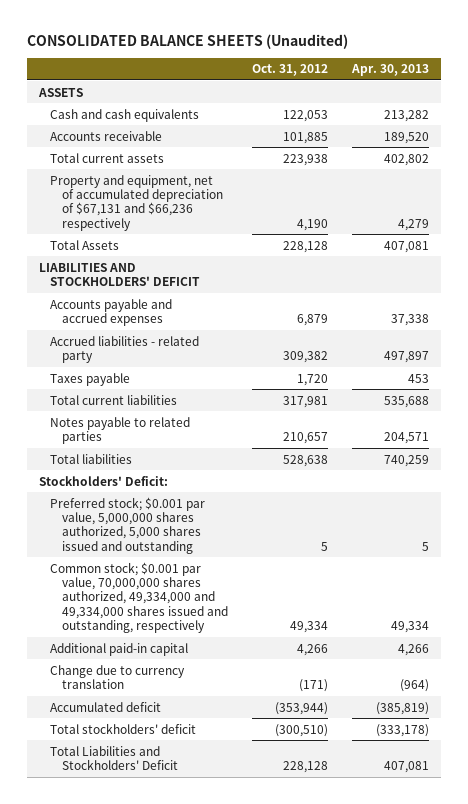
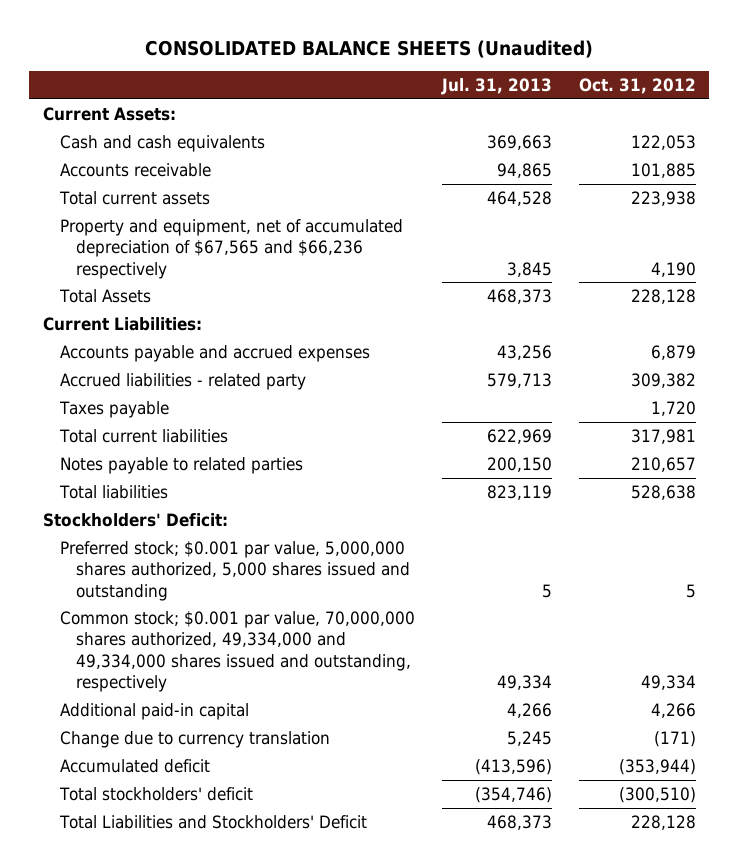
- | Oct. 31, 2012 | Apr. 30, 2013
+ | Jul. 31, 2013 | Oct. 31, 2012
- ASSETS
+ Current Assets:
- Property and equipment, net of accumulated depreciation of $67,131 and $66,236 respectively | 4,190 | 4,279
+ Property and equipment, net of accumulated depreciation of $67,565 and $66,236 respectively | 3,845 | 4,190
- LIABILITIES AND STOCKHOLDERS' DEFICIT
+ Current Liabilities:

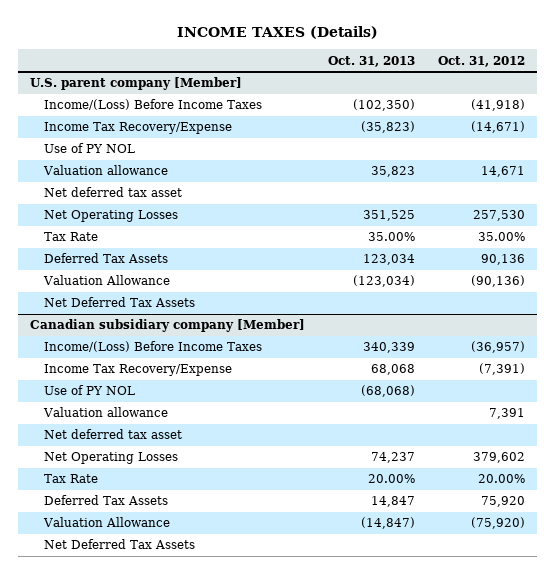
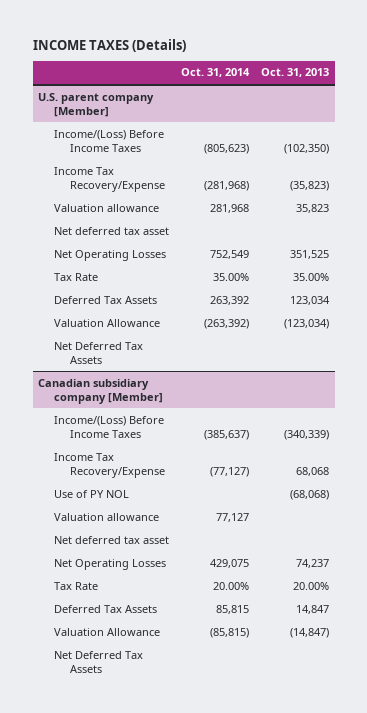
- | Oct. 31, 2013 | Oct. 31, 2012
+ | Oct. 31, 2014 | Oct. 31, 2013
@ U.S. parent company [Member]
- Use of PY NOL
@ Canadian subsidiary company [Member]
- Income/(Loss) Before Income Taxes | 340,339 | (36,957)
+ Income/(Loss) Before Income Taxes | (385,637) | (340,339)

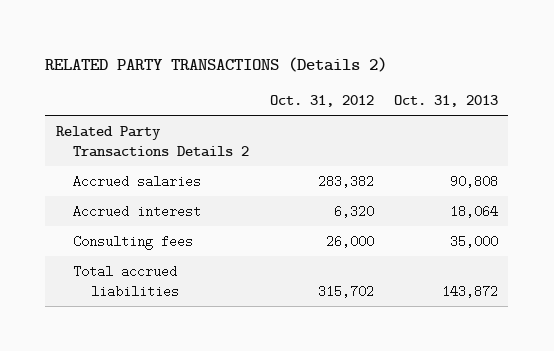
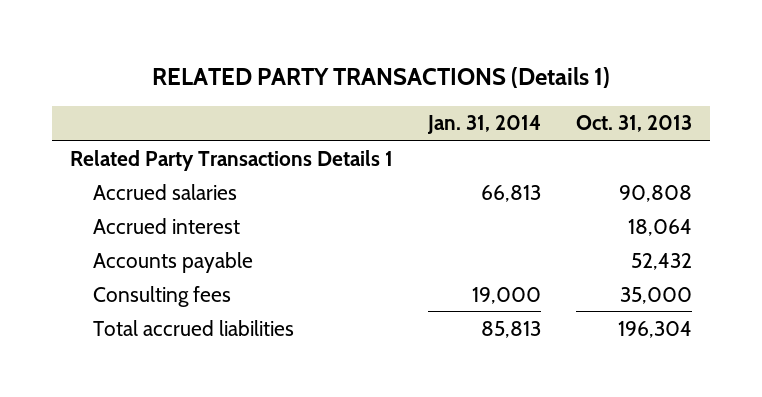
- RELATED PARTY TRANSACTIONS (Details 2)
+ RELATED PARTY TRANSACTIONS (Details 1)
- | Oct. 31, 2012 | Oct. 31, 2013
+ | Jan. 31, 2014 | Oct. 31, 2013
- Related Party Transactions Details 2
+ Related Party Transactions Details 1
+ Accounts payable | | 52,432
- Total accrued liabilities | 315,702 | 143,872
+ Total accrued liabilities | 85,813 | 196,304

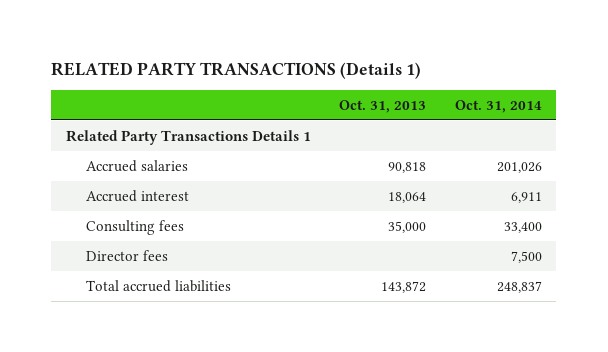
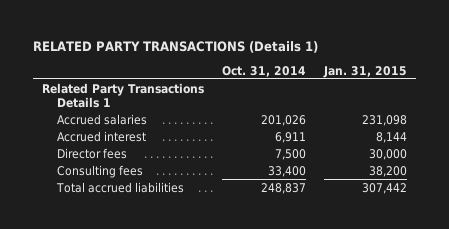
- | Oct. 31, 2013 | Oct. 31, 2014
+ | Oct. 31, 2014 | Jan. 31, 2015
moved down: Consulting fees | 33,400 | 38,200

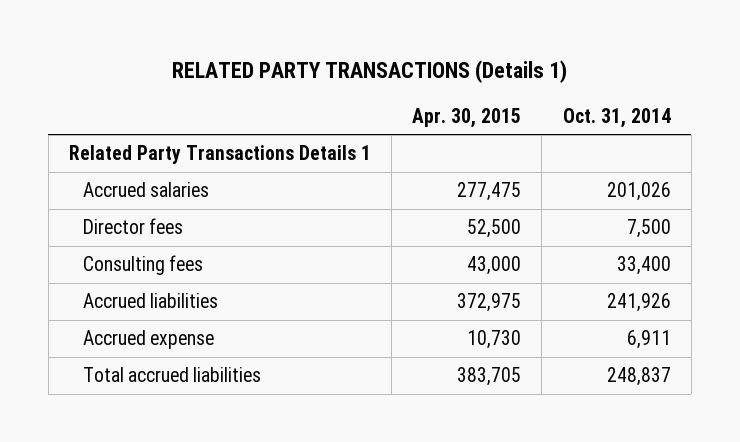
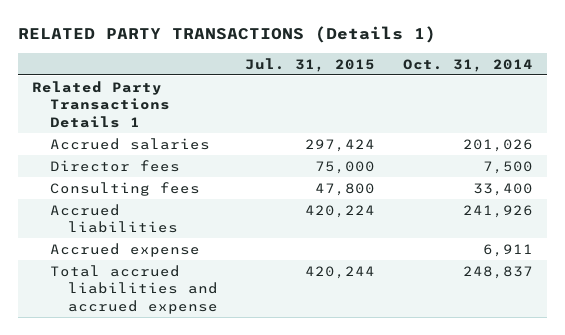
- | Apr. 30, 2015 | Oct. 31, 2014
+ | Jul. 31, 2015 | Oct. 31, 2014
- Total accrued liabilities | 383,705 | 248,837
+ Total accrued liabilities and accrued expense | 420,244 | 248,837

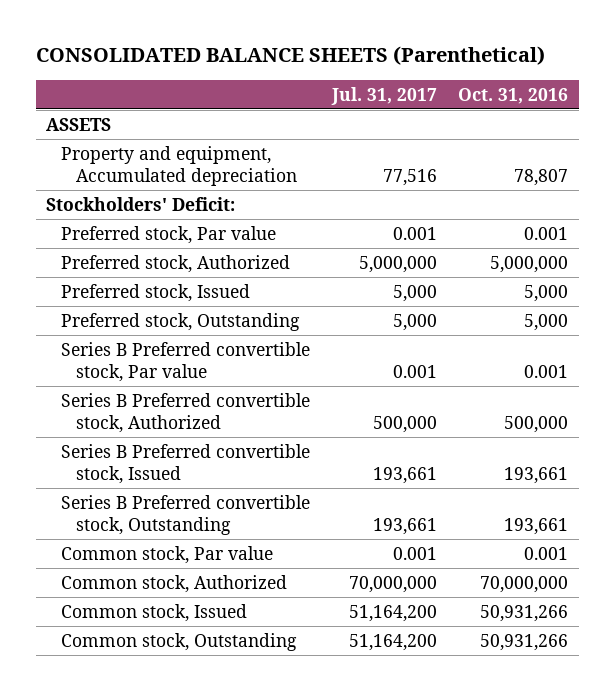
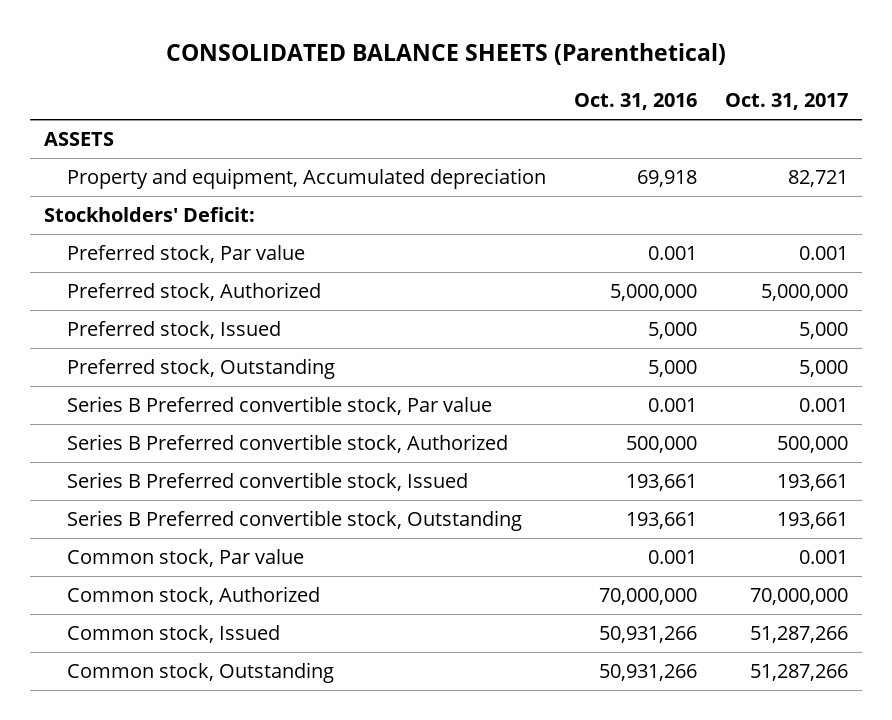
- | Jul. 31, 2017 | Oct. 31, 2016
+ | Oct. 31, 2016 | Oct. 31, 2017
- Property and equipment, Accumulated depreciation | 77,516 | 78,807
+ Property and equipment, Accumulated depreciation | 69,918 | 82,721

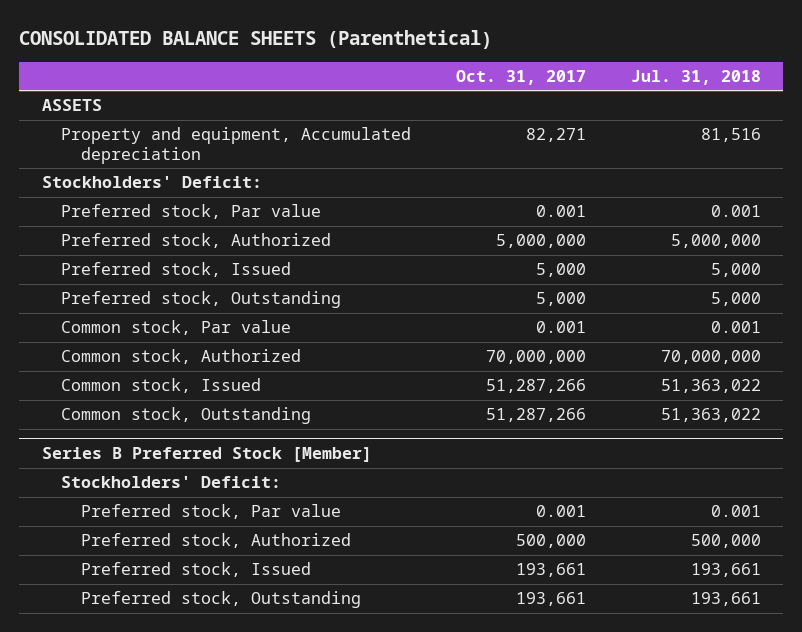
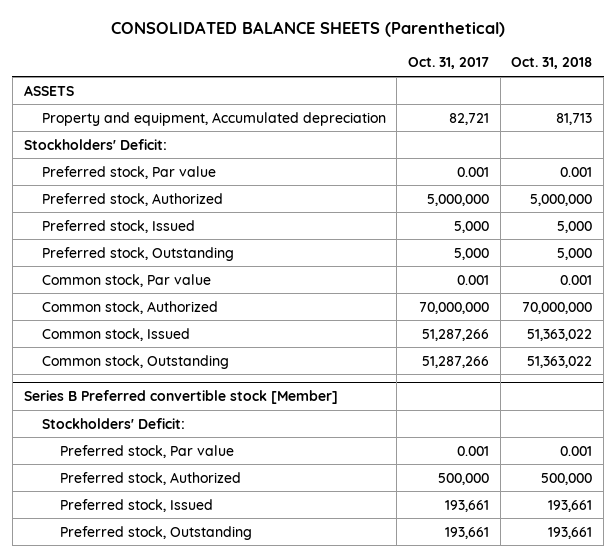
- | Oct. 31, 2017 | Jul. 31, 2018
+ | Oct. 31, 2017 | Oct. 31, 2018
- Property and equipment, Accumulated depreciation | 82,271 | 81,516
+ Property and equipment, Accumulated depreciation | 82,721 | 81,713
- Series B Preferred Stock [Member]
+ Series B Preferred convertible stock [Member]

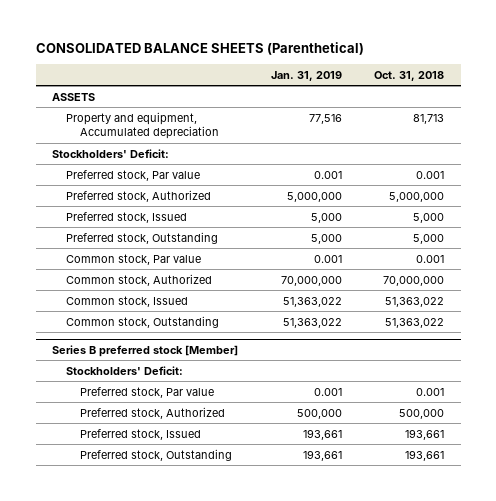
- | Oct. 31, 2017 | Oct. 31, 2018
+ | Jan. 31, 2019 | Oct. 31, 2018
- Series B Preferred convertible stock [Member]
+ Series B preferred stock [Member]

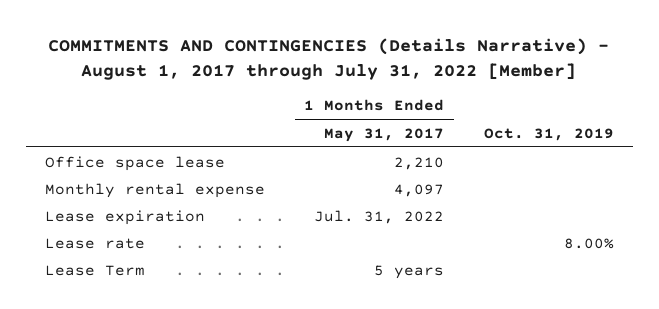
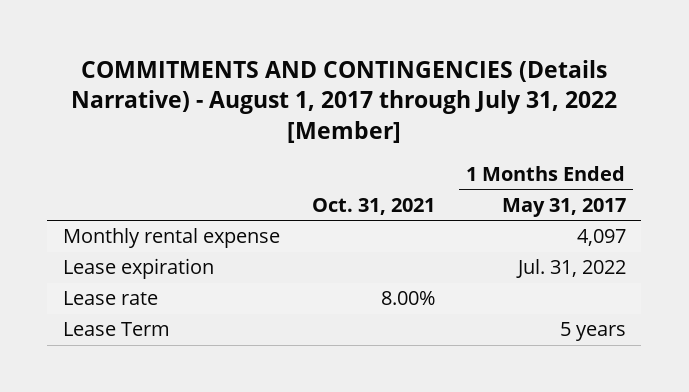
- | 1 Months Ended May 31, 2017 | Oct. 31, 2019
+ | Oct. 31, 2021 | 1 Months Ended May 31, 2017
- Office space lease | 2,210 |

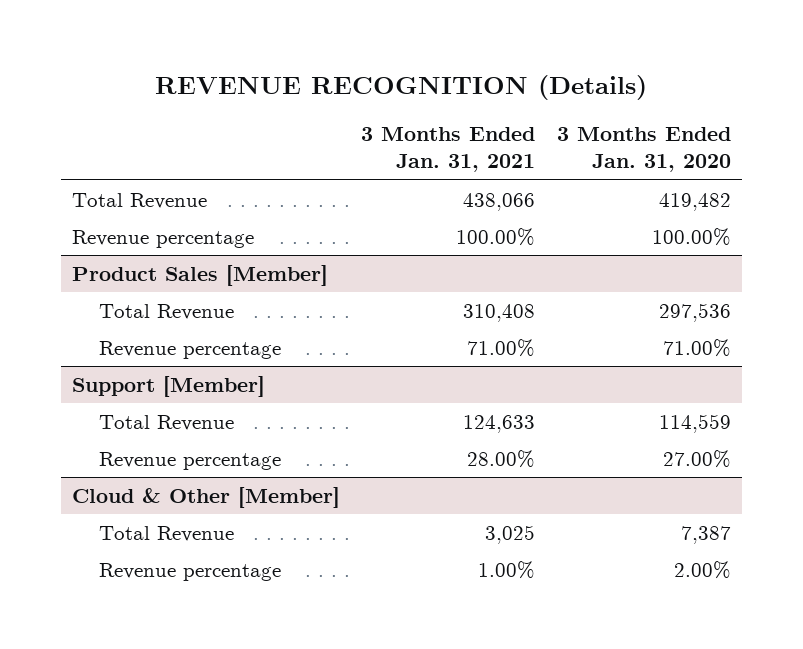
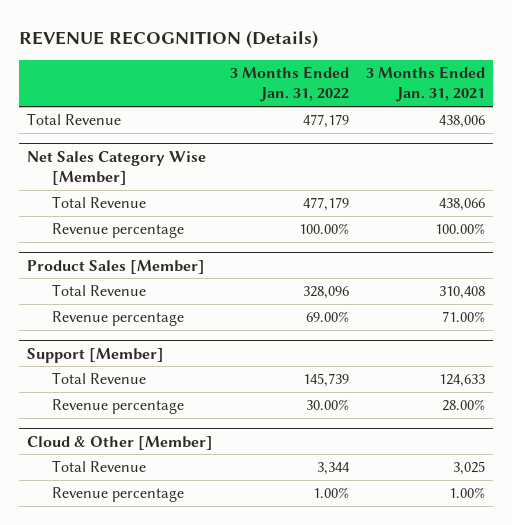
- | 3 Months Ended Jan. 31, 2021 | 3 Months Ended Jan. 31, 2020
+ | 3 Months Ended Jan. 31, 2022 | 3 Months Ended Jan. 31, 2021
+ Total Revenue | 477,179 | 438,006
+ Net Sales Category Wise [Member]

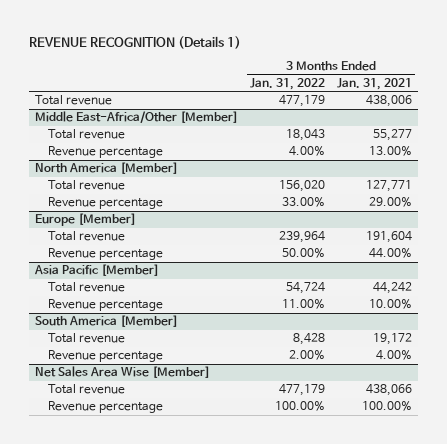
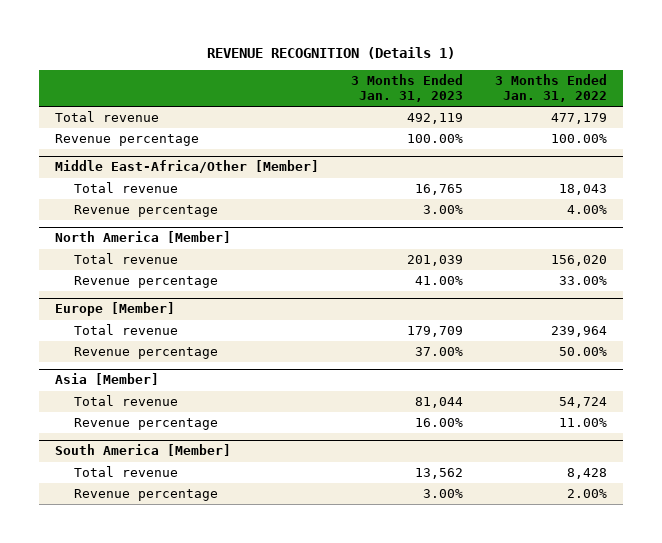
- | 3 Months Ended Jan. 31, 2022 | 3 Months Ended Jan. 31, 2021
+ | 3 Months Ended Jan. 31, 2023 | 3 Months Ended Jan. 31, 2022
+ Revenue percentage | 100.00% | 100.00%
- Asia Pacific [Member]
+ Asia [Member]
- Net Sales Area Wise [Member]
- Total revenue | 477,179 | 438,066
- Revenue percentage | 100.00% | 100.00%

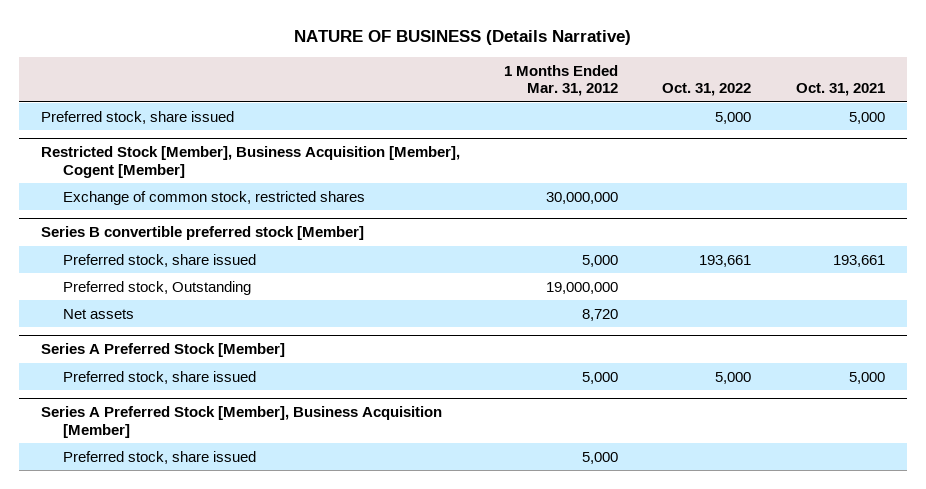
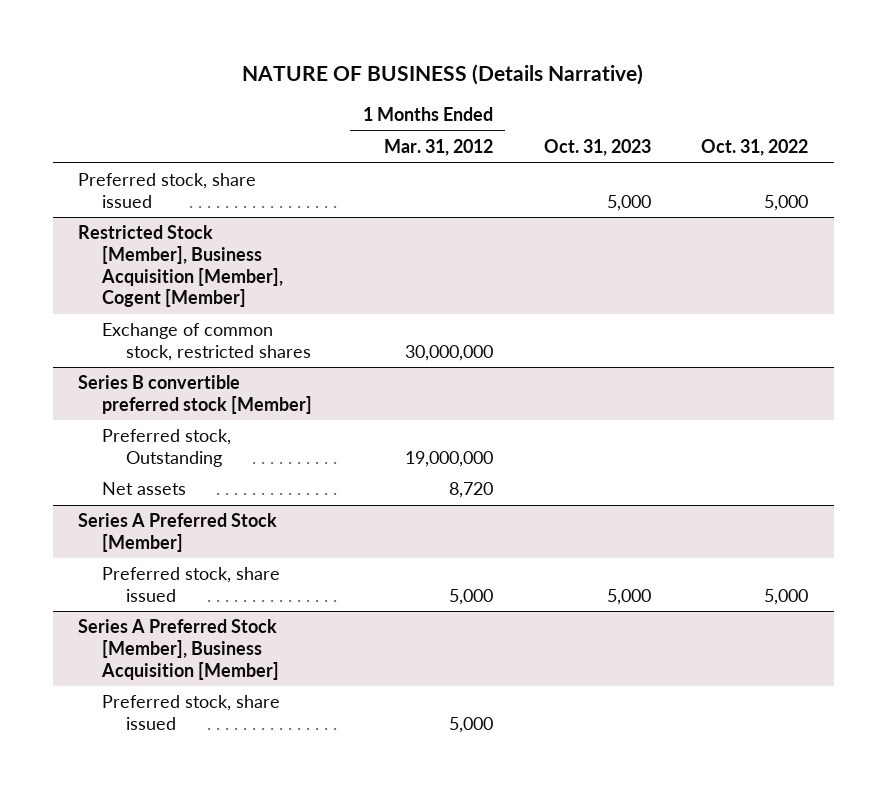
- | 1 Months Ended Mar. 31, 2012 | Oct. 31, 2022 | Oct. 31, 2021
+ | 1 Months Ended Mar. 31, 2012 | Oct. 31, 2023 | Oct. 31, 2022
@ Series B convertible preferred stock [Member]
- Preferred stock, share issued | 5,000 | 193,661 | 193,661

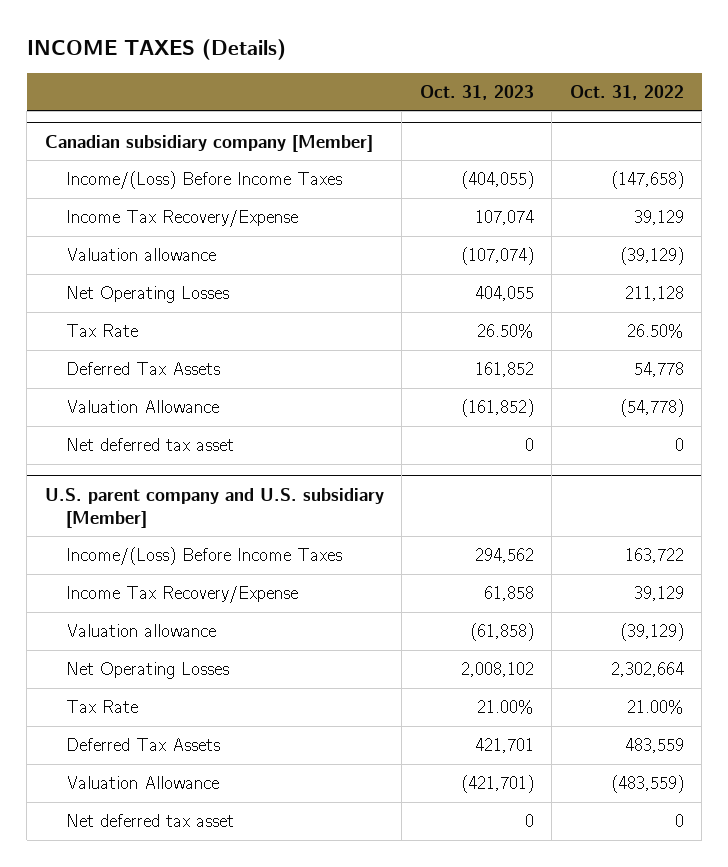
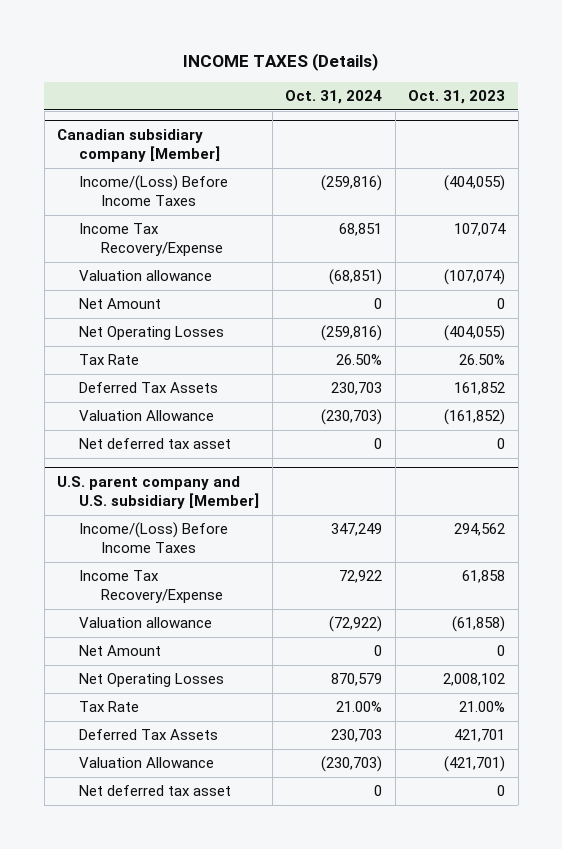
- | Oct. 31, 2023 | Oct. 31, 2022
+ | Oct. 31, 2024 | Oct. 31, 2023
@ Canadian subsidiary company [Member]
- Net Operating Losses | 404,055 | 211,128
+ Net Amount | 0 | 0
+ Net Operating Losses | (259,816) | (404,055)
@ U.S. parent company and U.S. subsidiary [Member]
+ Net Amount | 0 | 0

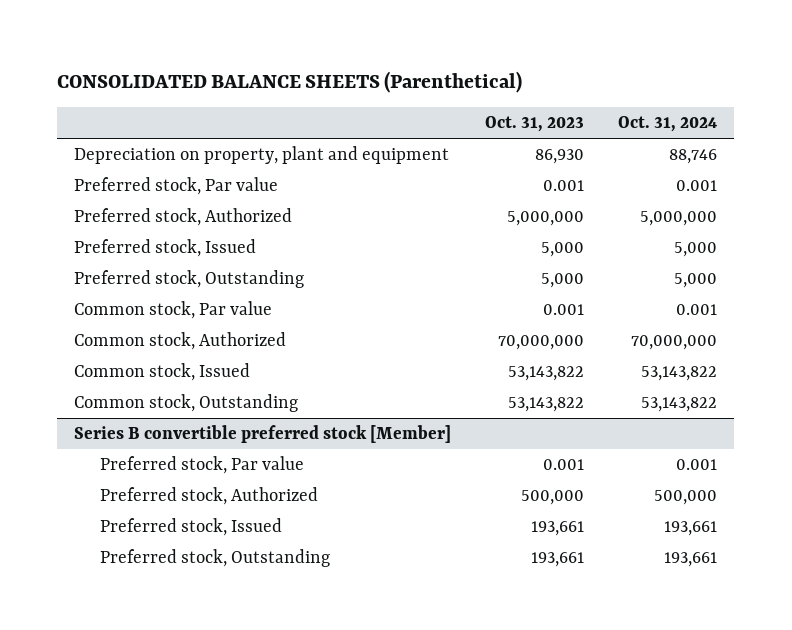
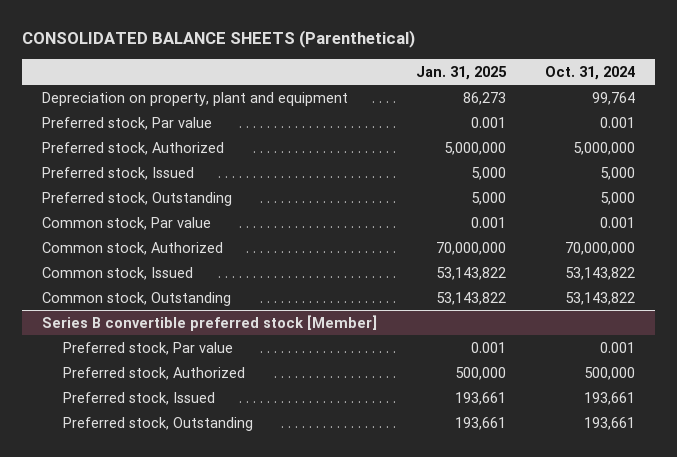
- | Oct. 31, 2023 | Oct. 31, 2024
+ | Jan. 31, 2025 | Oct. 31, 2024
- Depreciation on property, plant and equipment | 86,930 | 88,746
+ Depreciation on property, plant and equipment | 86,273 | 99,764

